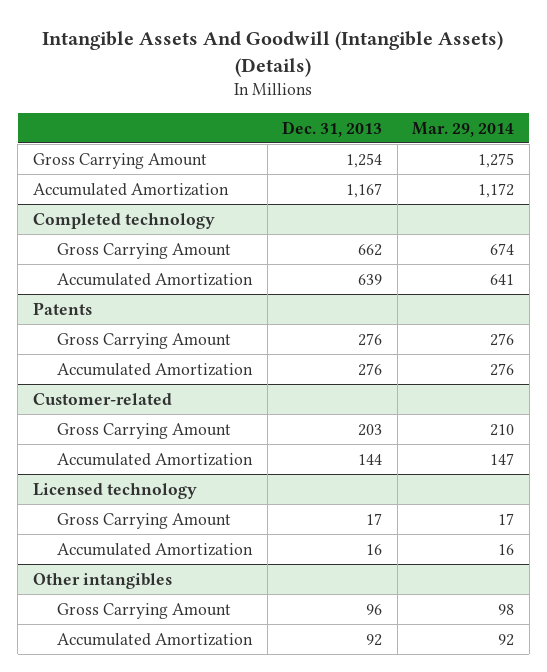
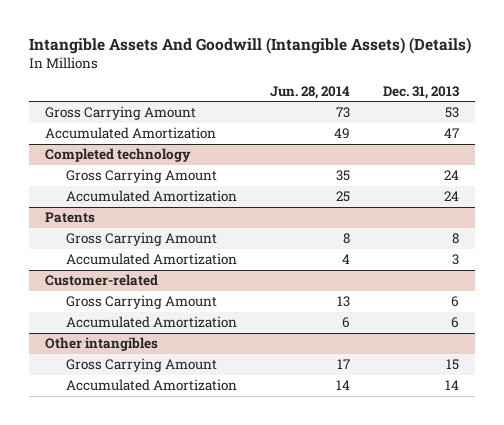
- | Dec. 31, 2013 | Mar. 29, 2014
+ | Jun. 28, 2014 | Dec. 31, 2013
- Gross Carrying Amount | 1,254 | 1,275
- Accumulated Amortization | 1,167 | 1,172
+ Gross Carrying Amount | 73 | 53
+ Accumulated Amortization | 49 | 47
@ Completed technology
- Gross Carrying Amount | 662 | 674
- Accumulated Amortization | 639 | 641
+ Gross Carrying Amount | 35 | 24
+ Accumulated Amortization | 25 | 24
@ Patents
- Gross Carrying Amount | 276 | 276
- Accumulated Amortization | 276 | 276
+ Gross Carrying Amount | 8 | 8
+ Accumulated Amortization | 4 | 3
@ Customer-related
- Gross Carrying Amount | 203 | 210
- Accumulated Amortization | 144 | 147
- Licensed technology
- Gross Carrying Amount | 17 | 17
- Accumulated Amortization | 16 | 16
@ Customer-related
+ Gross Carrying Amount | 13 | 6
+ Accumulated Amortization | 6 | 6
@ Other intangibles
- Gross Carrying Amount | 96 | 98
- Accumulated Amortization | 92 | 92
+ Gross Carrying Amount | 17 | 15
+ Accumulated Amortization | 14 | 14

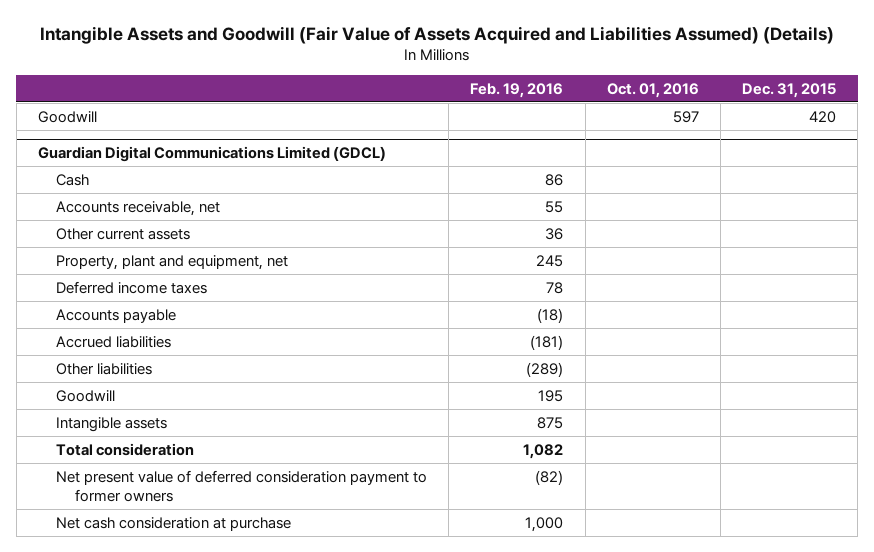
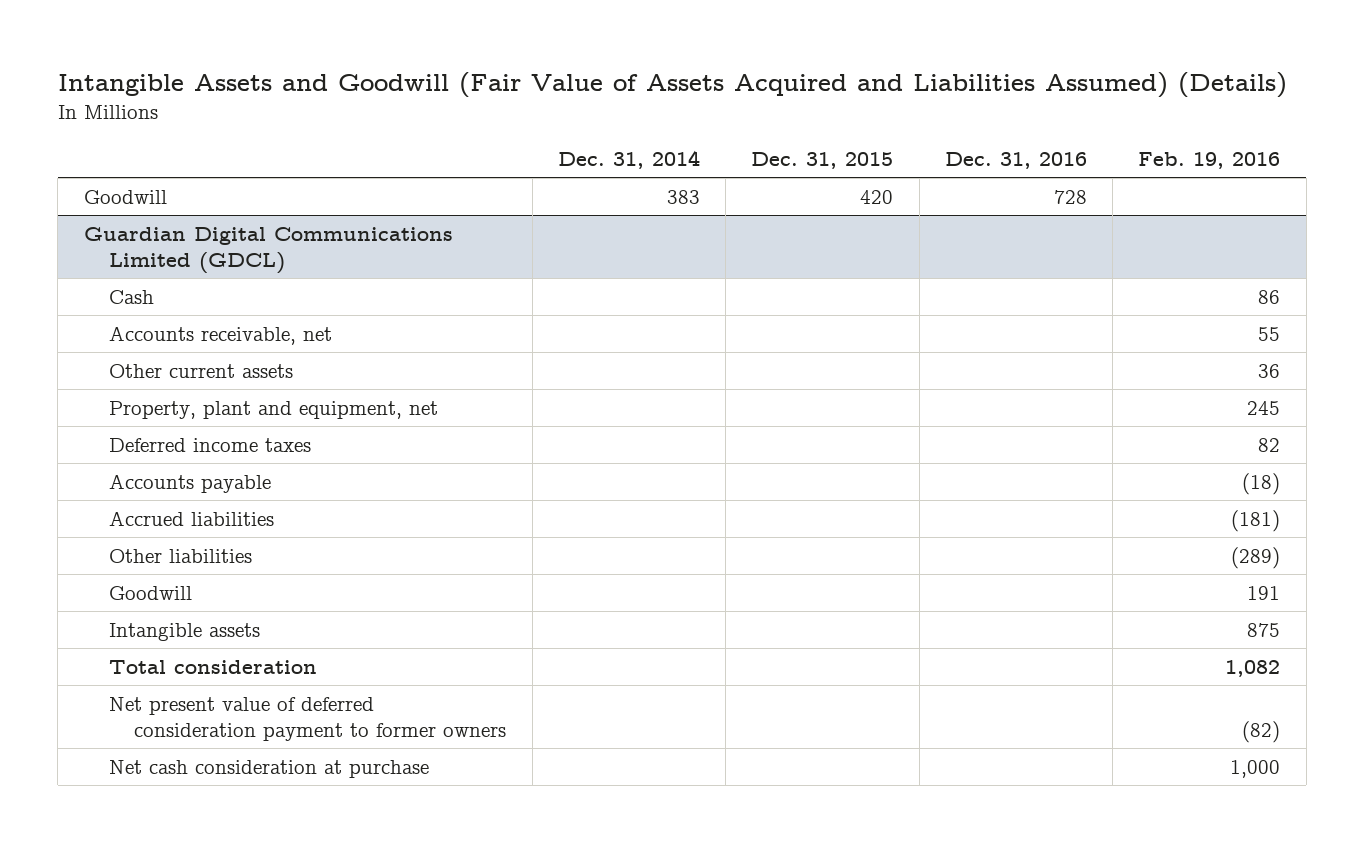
- | Feb. 19, 2016 | Oct. 01, 2016 | Dec. 31, 2015
+ | Dec. 31, 2014 | Dec. 31, 2015 | Dec. 31, 2016 | Feb. 19, 2016
@ Guardian Digital Communications Limited (GDCL)
- Deferred income taxes | 78 | |
+ Deferred income taxes | | | | 82
- Goodwill | 195 | |
+ Goodwill | | | | 191

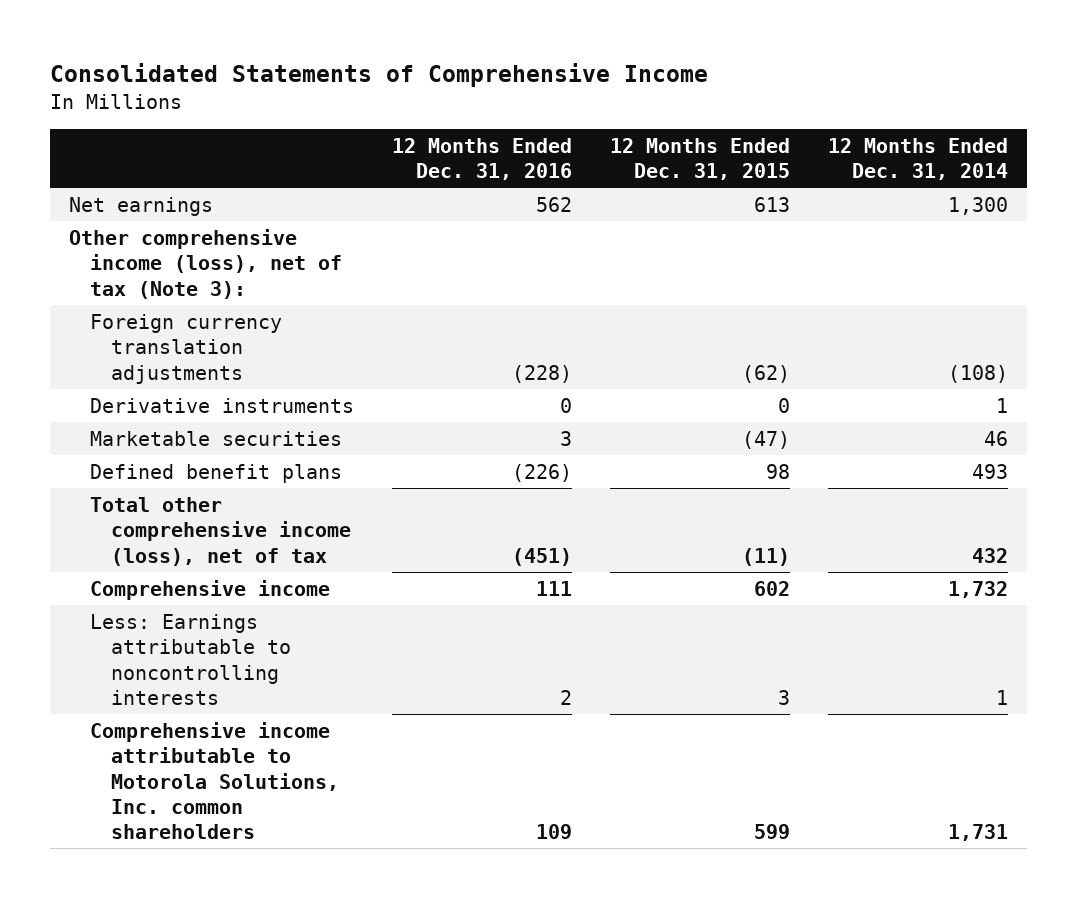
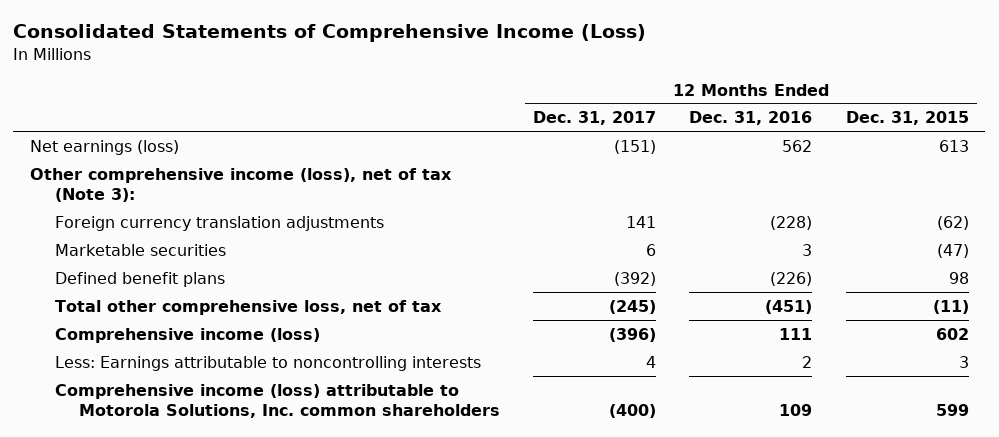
- Consolidated Statements of Comprehensive Income
+ Consolidated Statements of Comprehensive Income (Loss)
- | 12 Months Ended Dec. 31, 2016 | 12 Months Ended Dec. 31, 2015 | 12 Months Ended Dec. 31, 2014
+ | 12 Months Ended Dec. 31, 2017 | 12 Months Ended Dec. 31, 2016 | 12 Months Ended Dec. 31, 2015
- Net earnings | 562 | 613 | 1,300
+ Net earnings (loss) | (151) | 562 | 613
- Derivative instruments | 0 | 0 | 1
- Total other comprehensive income (loss), net of tax | (451) | (11) | 432
- Comprehensive income | 111 | 602 | 1,732
+ Total other comprehensive loss, net of tax | (245) | (451) | (11)
+ Comprehensive income (loss) | (396) | 111 | 602
- Comprehensive income attributable to Motorola Solutions, Inc. common shareholders | 109 | 599 | 1,731
+ Comprehensive income (loss) attributable to Motorola Solutions, Inc. common shareholders | (400) | 109 | 599

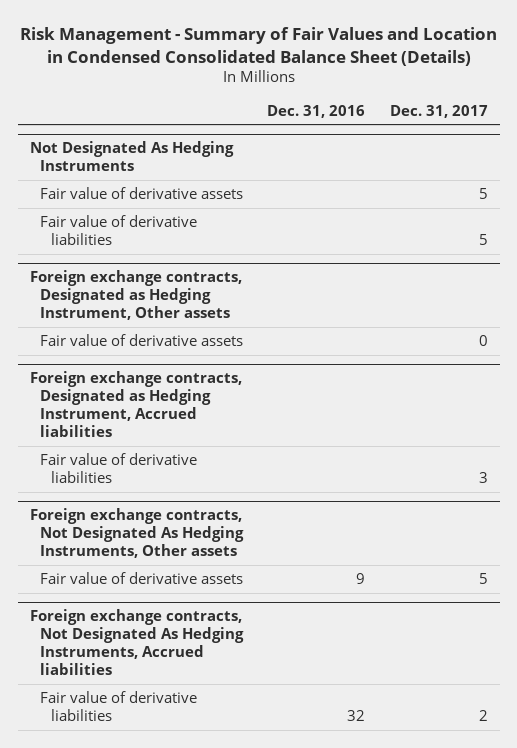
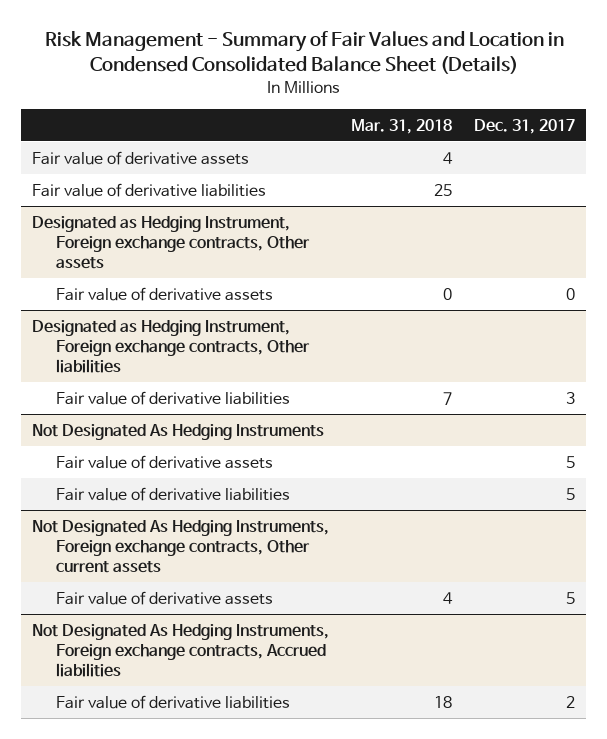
- | Dec. 31, 2016 | Dec. 31, 2017
+ | Mar. 31, 2018 | Dec. 31, 2017
+ Fair value of derivative assets | 4 |
+ Fair value of derivative liabilities | 25 |
+ Designated as Hedging Instrument, Foreign exchange contracts, Other assets
+ Fair value of derivative assets | 0 | 0
+ Designated as Hedging Instrument, Foreign exchange contracts, Other liabilities
+ Fair value of derivative liabilities | 7 | 3
- Foreign exchange contracts, Designated as Hedging Instrument, Other assets
- Fair value of derivative assets | | 0
- Foreign exchange contracts, Designated as Hedging Instrument, Accrued liabilities
- Fair value of derivative liabilities | | 3
- Foreign exchange contracts, Not Designated As Hedging Instruments, Other assets
+ Not Designated As Hedging Instruments, Foreign exchange contracts, Other current assets
- Foreign exchange contracts, Not Designated As Hedging Instruments, Accrued liabilities
+ Not Designated As Hedging Instruments, Foreign exchange contracts, Accrued liabilities

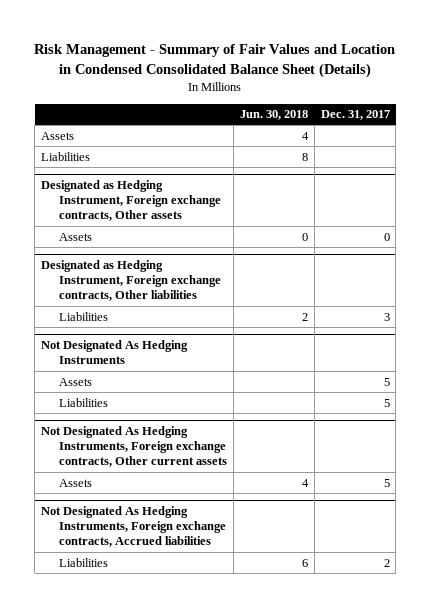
- | Mar. 31, 2018 | Dec. 31, 2017
+ | Jun. 30, 2018 | Dec. 31, 2017
- Fair value of derivative assets | 4 |
- Fair value of derivative liabilities | 25 |
+ Assets | 4 |
+ Liabilities | 8 |
@ Designated as Hedging Instrument, Foreign exchange contracts, Other assets
- Fair value of derivative assets | 0 | 0
+ Assets | 0 | 0
@ Designated as Hedging Instrument, Foreign exchange contracts, Other liabilities
- Fair value of derivative liabilities | 7 | 3
+ Liabilities | 2 | 3
@ Not Designated As Hedging Instruments
- Fair value of derivative assets | | 5
- Fair value of derivative liabilities | | 5
+ Assets | | 5
+ Liabilities | | 5
@ Not Designated As Hedging Instruments, Foreign exchange contracts, Other current assets
- Fair value of derivative assets | 4 | 5
+ Assets | 4 | 5
@ Not Designated As Hedging Instruments, Foreign exchange contracts, Accrued liabilities
- Fair value of derivative liabilities | 18 | 2
+ Liabilities | 6 | 2

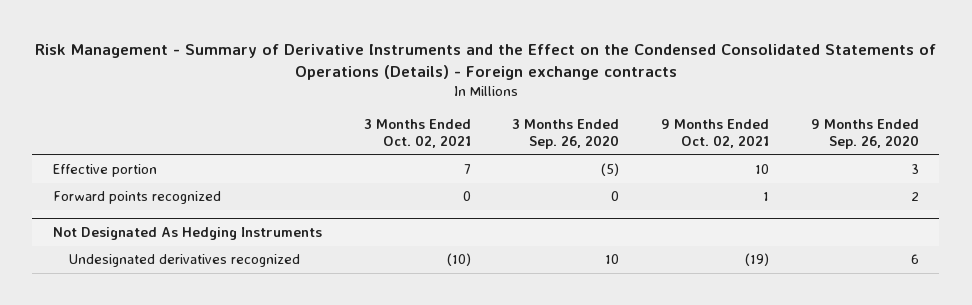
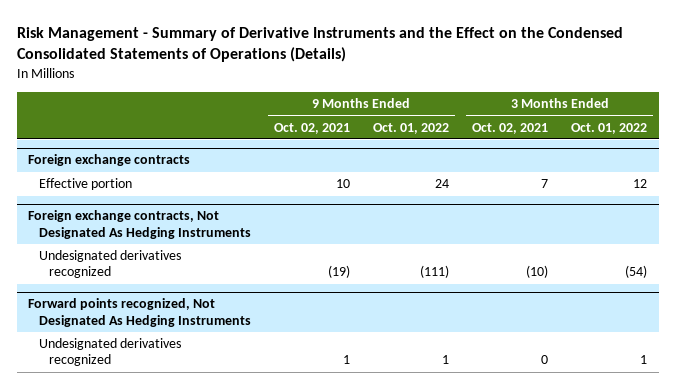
- Risk Management - Summary of Derivative Instruments and the Effect on the Condensed Consolidated Statements of Operations (Details) - Foreign exchange contracts
+ Risk Management - Summary of Derivative Instruments and the Effect on the Condensed Consolidated Statements of Operations (Details)
- | 3 Months Ended Oct. 02, 2021 | 3 Months Ended Sep. 26, 2020 | 9 Months Ended Oct. 02, 2021 | 9 Months Ended Sep. 26, 2020
+ | 9 Months Ended Oct. 02, 2021 | 9 Months Ended Oct. 01, 2022 | 3 Months Ended Oct. 02, 2021 | 3 Months Ended Oct. 01, 2022
+ Foreign exchange contracts
- Forward points recognized | 0 | 0 | 1 | 2
- Not Designated As Hedging Instruments
+ Foreign exchange contracts, Not Designated As Hedging Instruments
+ Forward points recognized, Not Designated As Hedging Instruments
+ Undesignated derivatives recognized | 1 | 1 | 0 | 1

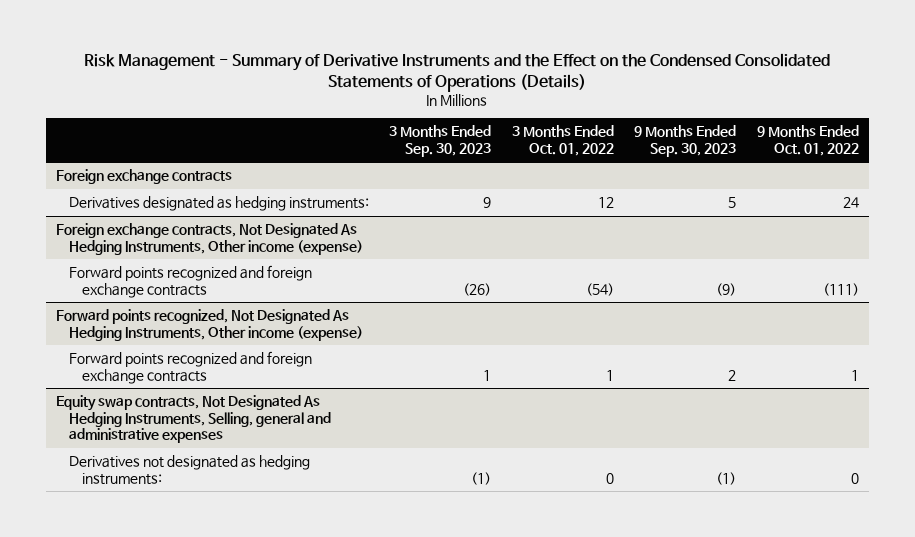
- | 9 Months Ended Oct. 02, 2021 | 9 Months Ended Oct. 01, 2022 | 3 Months Ended Oct. 02, 2021 | 3 Months Ended Oct. 01, 2022
+ | 3 Months Ended Sep. 30, 2023 | 3 Months Ended Oct. 01, 2022 | 9 Months Ended Sep. 30, 2023 | 9 Months Ended Oct. 01, 2022
@ Foreign exchange contracts
- Effective portion | 10 | 24 | 7 | 12
- Foreign exchange contracts, Not Designated As Hedging Instruments
- Undesignated derivatives recognized | (19) | (111) | (10) | (54)
- Forward points recognized, Not Designated As Hedging Instruments
- Undesignated derivatives recognized | 1 | 1 | 0 | 1
@ Foreign exchange contracts
+ Derivatives designated as hedging instruments: | 9 | 12 | 5 | 24
+ Foreign exchange contracts, Not Designated As Hedging Instruments, Other income (expense)
+ Forward points recognized and foreign exchange contracts | (26) | (54) | (9) | (111)
+ Forward points recognized, Not Designated As Hedging Instruments, Other income (expense)
+ Forward points recognized and foreign exchange contracts | 1 | 1 | 2 | 1
+ Equity swap contracts, Not Designated As Hedging Instruments, Selling, general and administrative expenses
+ Derivatives not designated as hedging instruments: | (1) | 0 | (1) | 0

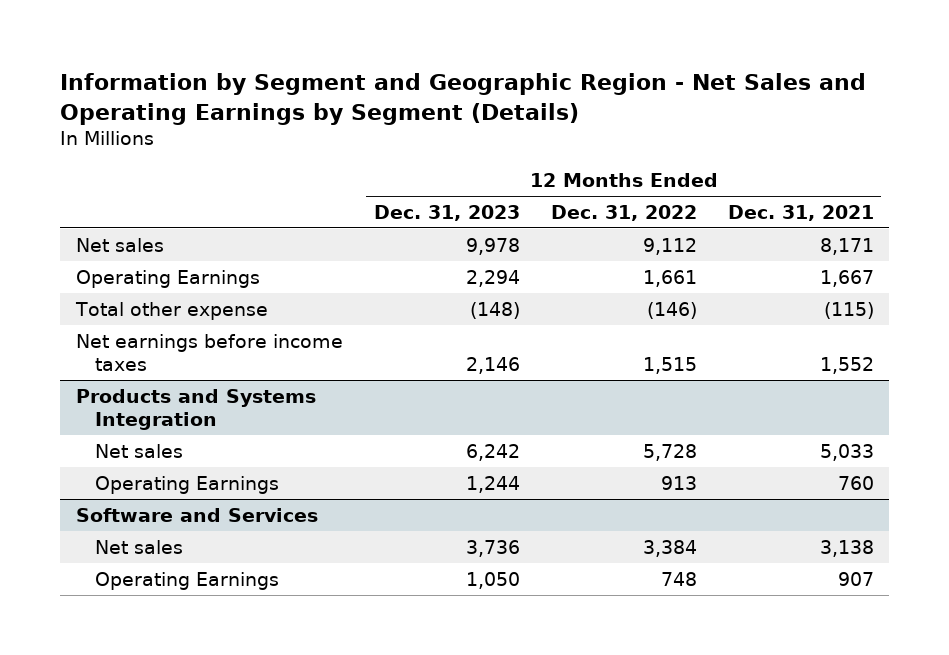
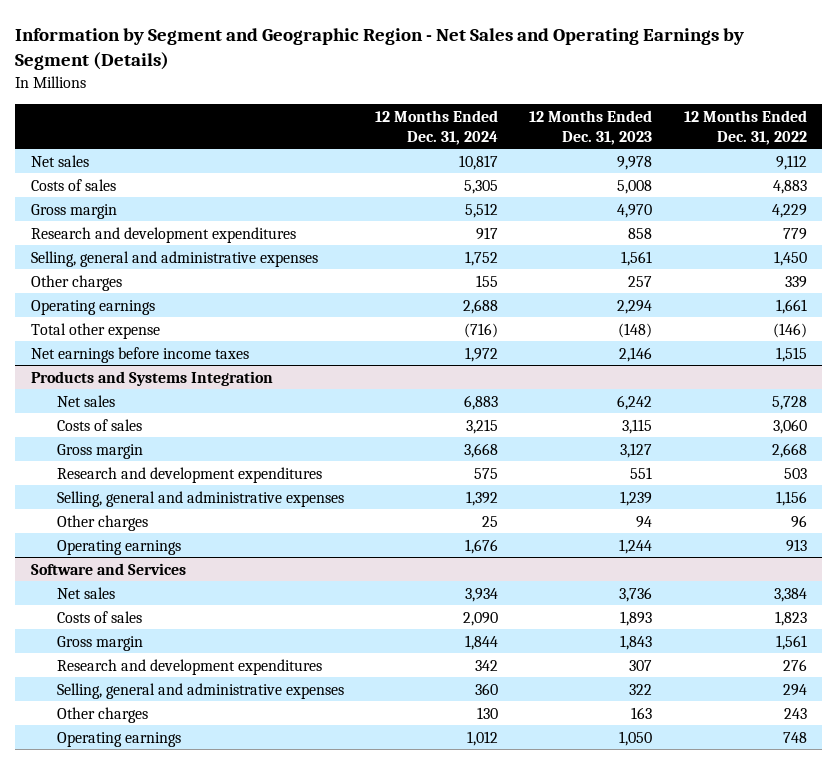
- | 12 Months Ended Dec. 31, 2023 | 12 Months Ended Dec. 31, 2022 | 12 Months Ended Dec. 31, 2021
+ | 12 Months Ended Dec. 31, 2024 | 12 Months Ended Dec. 31, 2023 | 12 Months Ended Dec. 31, 2022
- Operating Earnings | 2,294 | 1,661 | 1,667
+ Costs of sales | 5,305 | 5,008 | 4,883
+ Gross margin | 5,512 | 4,970 | 4,229
+ Research and development expenditures | 917 | 858 | 779
+ Selling, general and administrative expenses | 1,752 | 1,561 | 1,450
+ Other charges | 155 | 257 | 339
+ Operating earnings | 2,688 | 2,294 | 1,661
@ Products and Systems Integration
- Operating Earnings | 1,244 | 913 | 760
+ Costs of sales | 3,215 | 3,115 | 3,060
+ Gross margin | 3,668 | 3,127 | 2,668
+ Research and development expenditures | 575 | 551 | 503
+ Selling, general and administrative expenses | 1,392 | 1,239 | 1,156
+ Other charges | 25 | 94 | 96
+ Operating earnings | 1,676 | 1,244 | 913
@ Software and Services
- Operating Earnings | 1,050 | 748 | 907
+ Costs of sales | 2,090 | 1,893 | 1,823
+ Gross margin | 1,844 | 1,843 | 1,561
+ Research and development expenditures | 342 | 307 | 276
+ Selling, general and administrative expenses | 360 | 322 | 294
+ Other charges | 130 | 163 | 243
+ Operating earnings | 1,012 | 1,050 | 748

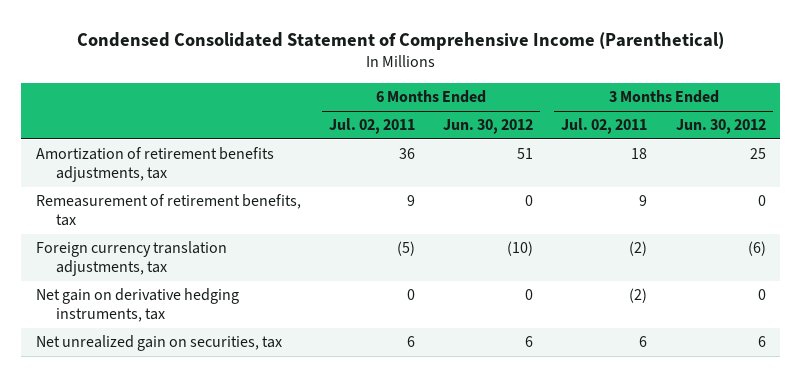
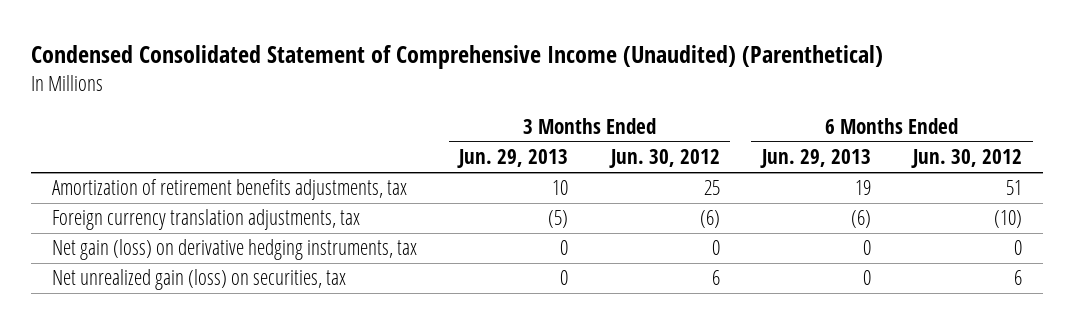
- Condensed Consolidated Statement of Comprehensive Income (Parenthetical)
+ Condensed Consolidated Statement of Comprehensive Income (Unaudited) (Parenthetical)
- | 6 Months Ended Jul. 02, 2011 | 6 Months Ended Jun. 30, 2012 | 3 Months Ended Jul. 02, 2011 | 3 Months Ended Jun. 30, 2012
+ | 3 Months Ended Jun. 29, 2013 | 3 Months Ended Jun. 30, 2012 | 6 Months Ended Jun. 29, 2013 | 6 Months Ended Jun. 30, 2012
- Remeasurement of retirement benefits, tax | 9 | 0 | 9 | 0
- Net gain on derivative hedging instruments, tax | 0 | 0 | (2) | 0
- Net unrealized gain on securities, tax | 6 | 6 | 6 | 6
+ Net gain (loss) on derivative hedging instruments, tax | 0 | 0 | 0 | 0
+ Net unrealized gain (loss) on securities, tax | 0 | 6 | 0 | 6

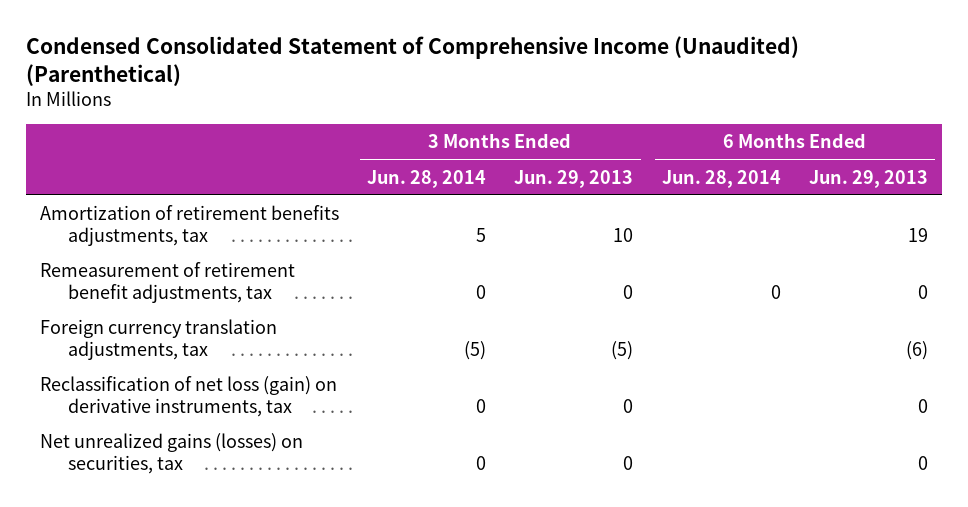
- | 3 Months Ended Jun. 29, 2013 | 3 Months Ended Jun. 30, 2012 | 6 Months Ended Jun. 29, 2013 | 6 Months Ended Jun. 30, 2012
+ | 3 Months Ended Jun. 28, 2014 | 3 Months Ended Jun. 29, 2013 | 6 Months Ended Jun. 28, 2014 | 6 Months Ended Jun. 29, 2013
+ Remeasurement of retirement benefit adjustments, tax | 0 | 0 | 0 | 0
- Net gain (loss) on derivative hedging instruments, tax | 0 | 0 | 0 | 0
- Net unrealized gain (loss) on securities, tax | 0 | 6 | 0 | 6
+ Reclassification of net loss (gain) on derivative instruments, tax | 0 | 0 | | 0
+ Net unrealized gains (losses) on securities, tax | 0 | 0 | | 0

